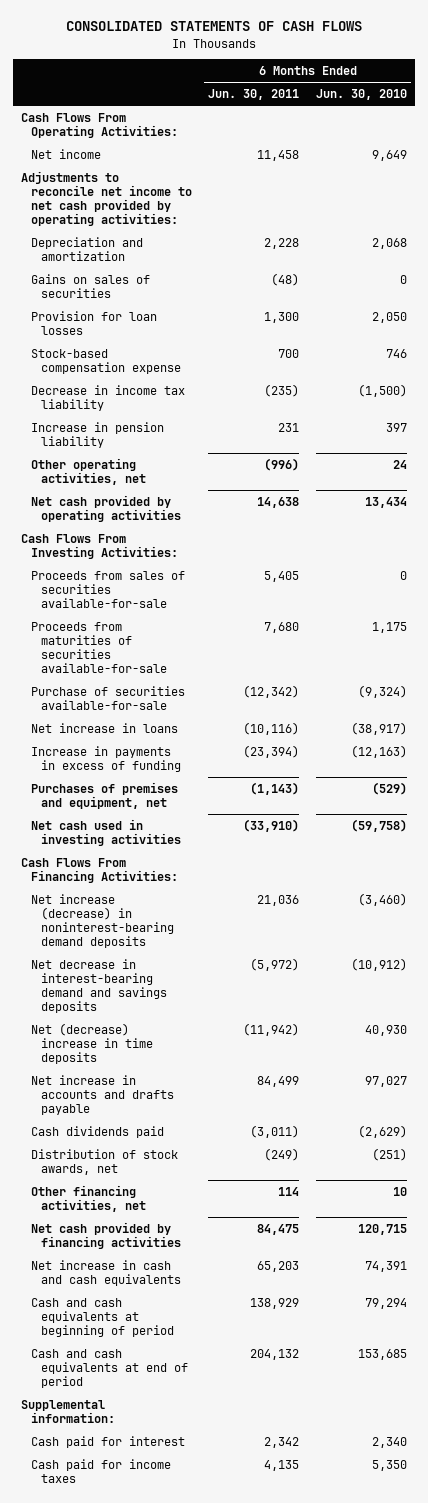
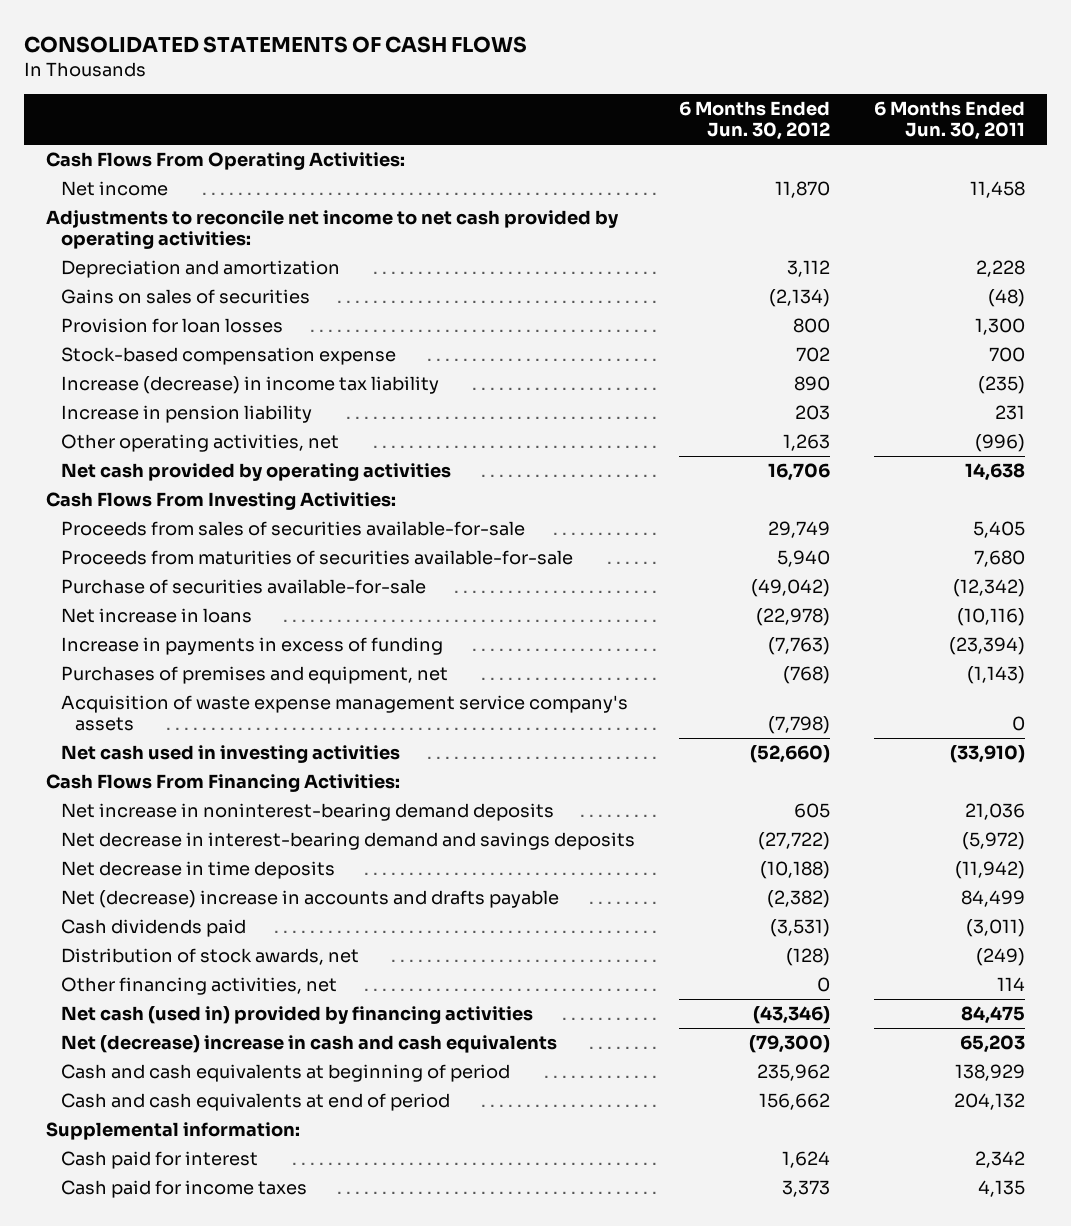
- | 6 Months Ended Jun. 30, 2011 | 6 Months Ended Jun. 30, 2010
+ | 6 Months Ended Jun. 30, 2012 | 6 Months Ended Jun. 30, 2011
- Decrease in income tax liability | (235) | (1,500)
+ Increase (decrease) in income tax liability | 890 | (235)
+ Acquisition of waste expense management service company's assets | (7,798) | 0
- Net increase (decrease) in noninterest-bearing demand deposits | 21,036 | (3,460)
+ Net increase in noninterest-bearing demand deposits | 605 | 21,036
- Net (decrease) increase in time deposits | (11,942) | 40,930
- Net increase in accounts and drafts payable | 84,499 | 97,027
+ Net decrease in time deposits | (10,188) | (11,942)
+ Net (decrease) increase in accounts and drafts payable | (2,382) | 84,499
- Net cash provided by financing activities | 84,475 | 120,715
- Net increase in cash and cash equivalents | 65,203 | 74,391
+ Net cash (used in) provided by financing activities | (43,346) | 84,475
+ Net (decrease) increase in cash and cash equivalents | (79,300) | 65,203

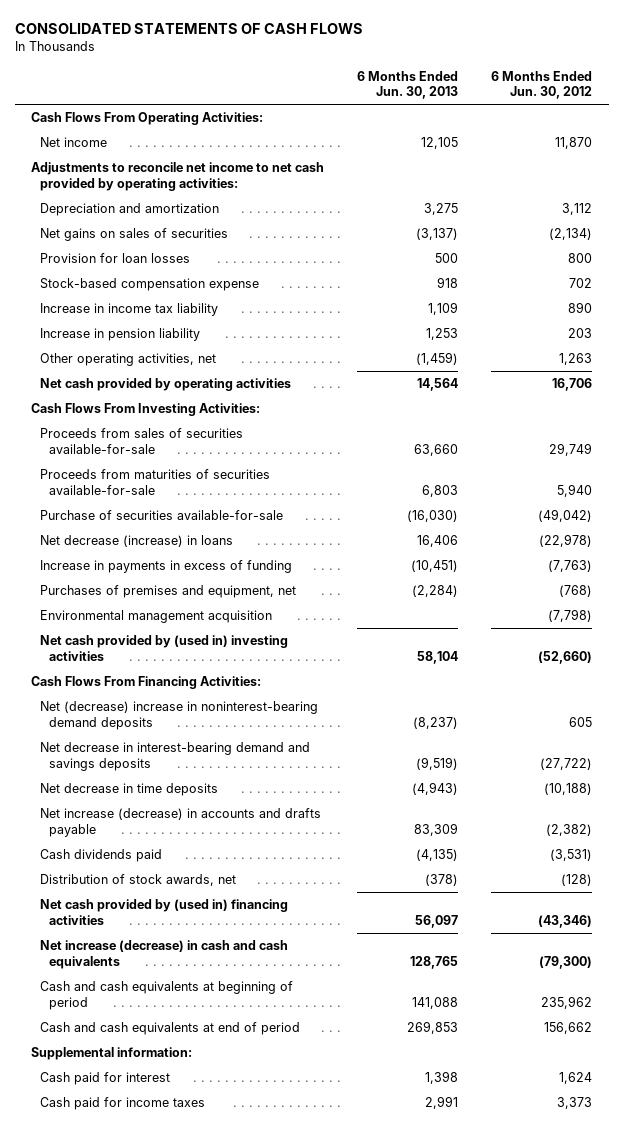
- | 6 Months Ended Jun. 30, 2012 | 6 Months Ended Jun. 30, 2011
+ | 6 Months Ended Jun. 30, 2013 | 6 Months Ended Jun. 30, 2012
- Gains on sales of securities | (2,134) | (48)
+ Net gains on sales of securities | (3,137) | (2,134)
- Increase (decrease) in income tax liability | 890 | (235)
+ Increase in income tax liability | 1,109 | 890
- Net increase in loans | (22,978) | (10,116)
+ Net decrease (increase) in loans | 16,406 | (22,978)
- Acquisition of waste expense management service company's assets | (7,798) | 0
- Net cash used in investing activities | (52,660) | (33,910)
+ Environmental management acquisition | | (7,798)
+ Net cash provided by (used in) investing activities | 58,104 | (52,660)
- Net increase in noninterest-bearing demand deposits | 605 | 21,036
+ Net (decrease) increase in noninterest-bearing demand deposits | (8,237) | 605
- Net (decrease) increase in accounts and drafts payable | (2,382) | 84,499
+ Net increase (decrease) in accounts and drafts payable | 83,309 | (2,382)
- Other financing activities, net | 0 | 114
- Net cash (used in) provided by financing activities | (43,346) | 84,475
- Net (decrease) increase in cash and cash equivalents | (79,300) | 65,203
+ Net cash provided by (used in) financing activities | 56,097 | (43,346)
+ Net increase (decrease) in cash and cash equivalents | 128,765 | (79,300)

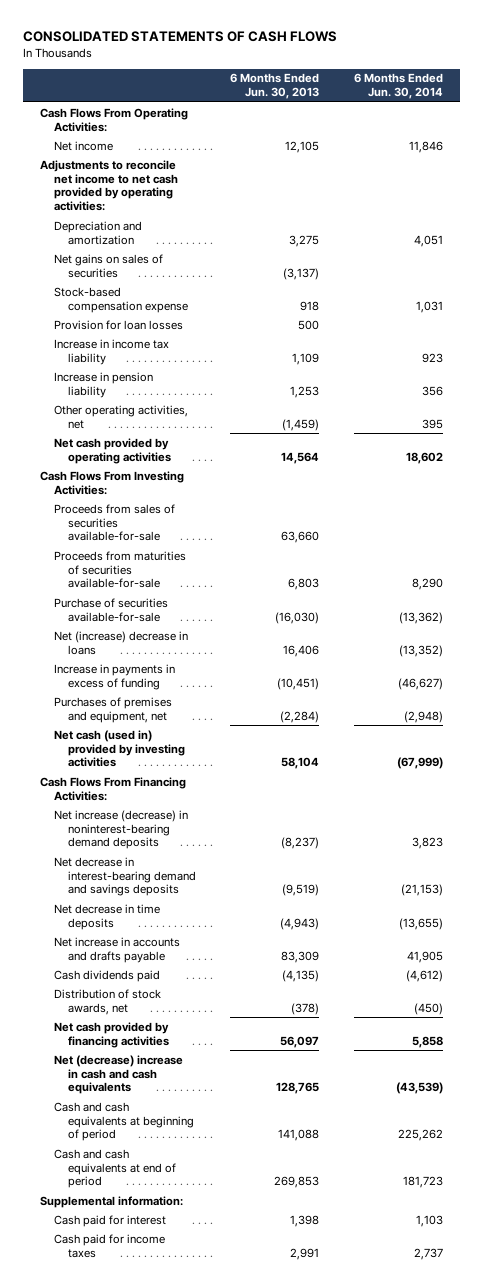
- | 6 Months Ended Jun. 30, 2013 | 6 Months Ended Jun. 30, 2012
+ | 6 Months Ended Jun. 30, 2013 | 6 Months Ended Jun. 30, 2014
moved down: Provision for loan losses | 500 |
- Net decrease (increase) in loans | 16,406 | (22,978)
+ Net (increase) decrease in loans | 16,406 | (13,352)
- Environmental management acquisition | | (7,798)
- Net cash provided by (used in) investing activities | 58,104 | (52,660)
+ Net cash (used in) provided by investing activities | 58,104 | (67,999)
- Net (decrease) increase in noninterest-bearing demand deposits | (8,237) | 605
+ Net increase (decrease) in noninterest-bearing demand deposits | (8,237) | 3,823
- Net increase (decrease) in accounts and drafts payable | 83,309 | (2,382)
+ Net increase in accounts and drafts payable | 83,309 | 41,905
- Net cash provided by (used in) financing activities | 56,097 | (43,346)
- Net increase (decrease) in cash and cash equivalents | 128,765 | (79,300)
+ Net cash provided by financing activities | 56,097 | 5,858
+ Net (decrease) increase in cash and cash equivalents | 128,765 | (43,539)

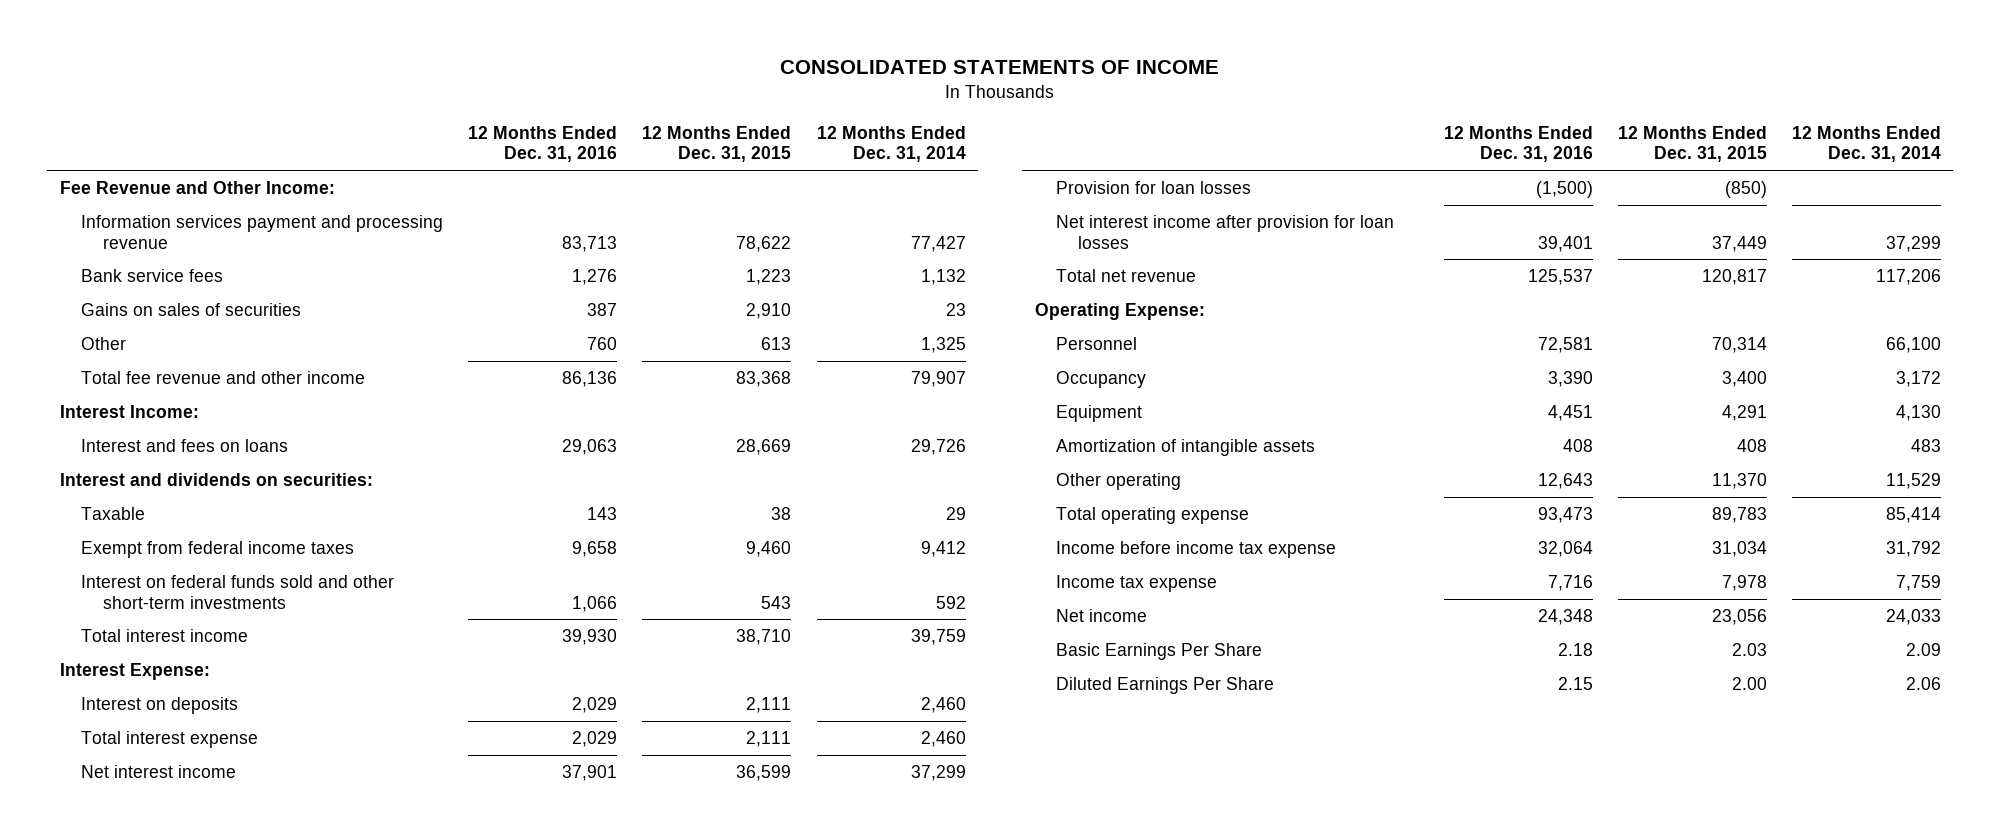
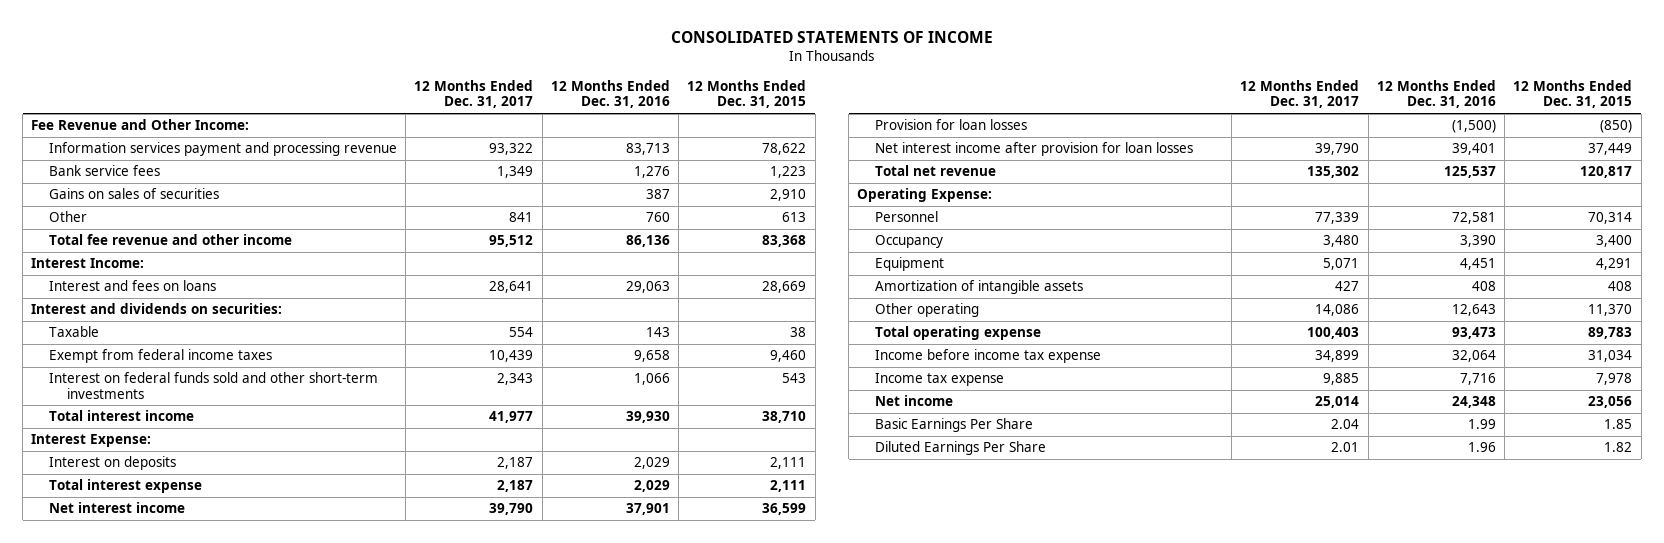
- | 12 Months Ended Dec. 31, 2016 | 12 Months Ended Dec. 31, 2015 | 12 Months Ended Dec. 31, 2014
+ | 12 Months Ended Dec. 31, 2017 | 12 Months Ended Dec. 31, 2016 | 12 Months Ended Dec. 31, 2015
- Basic Earnings Per Share | 2.18 | 2.03 | 2.09
- Diluted Earnings Per Share | 2.15 | 2.00 | 2.06
+ Basic Earnings Per Share | 2.04 | 1.99 | 1.85
+ Diluted Earnings Per Share | 2.01 | 1.96 | 1.82

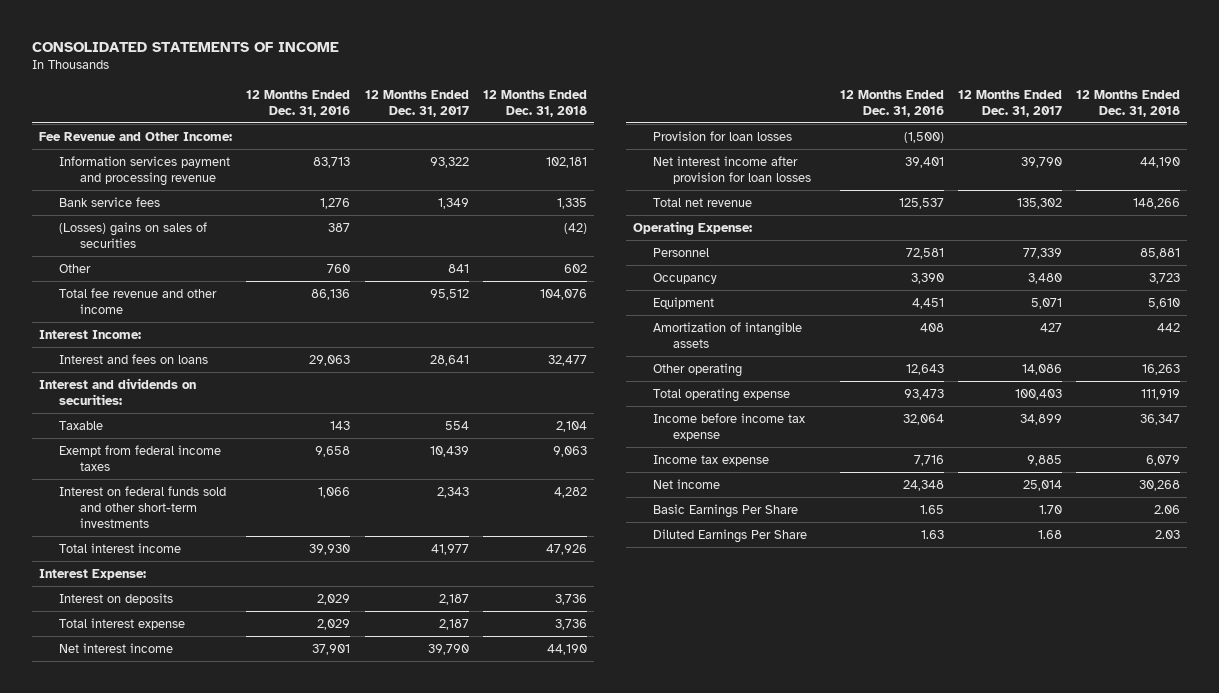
- | 12 Months Ended Dec. 31, 2017 | 12 Months Ended Dec. 31, 2016 | 12 Months Ended Dec. 31, 2015
+ | 12 Months Ended Dec. 31, 2016 | 12 Months Ended Dec. 31, 2017 | 12 Months Ended Dec. 31, 2018
- Gains on sales of securities | | 387 | 2,910
+ (Losses) gains on sales of securities | 387 | | (42)
- Basic Earnings Per Share | 2.04 | 1.99 | 1.85
- Diluted Earnings Per Share | 2.01 | 1.96 | 1.82
+ Basic Earnings Per Share | 1.65 | 1.70 | 2.06
+ Diluted Earnings Per Share | 1.63 | 1.68 | 2.03

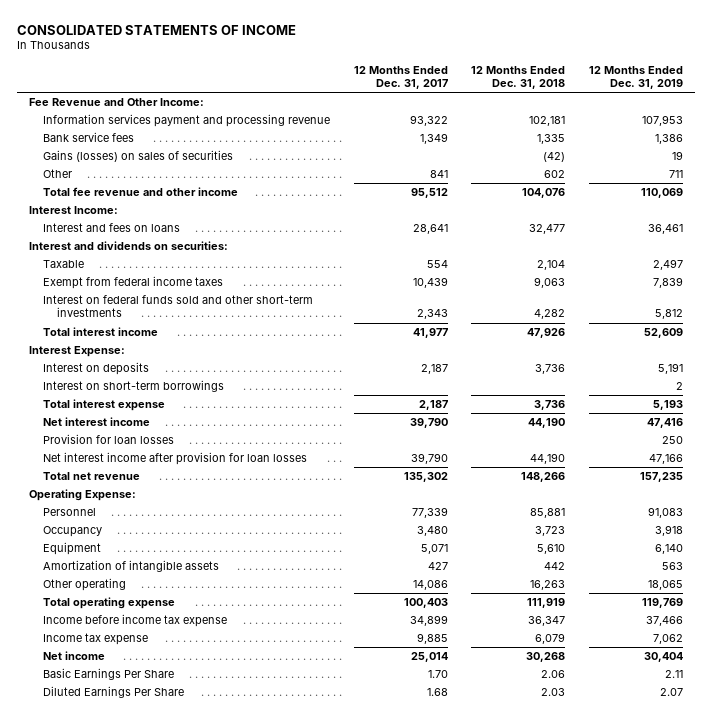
- | 12 Months Ended Dec. 31, 2016 | 12 Months Ended Dec. 31, 2017 | 12 Months Ended Dec. 31, 2018
+ | 12 Months Ended Dec. 31, 2017 | 12 Months Ended Dec. 31, 2018 | 12 Months Ended Dec. 31, 2019
- (Losses) gains on sales of securities | 387 | | (42)
+ Gains (losses) on sales of securities | | (42) | 19
+ Interest on short-term borrowings | | | 2

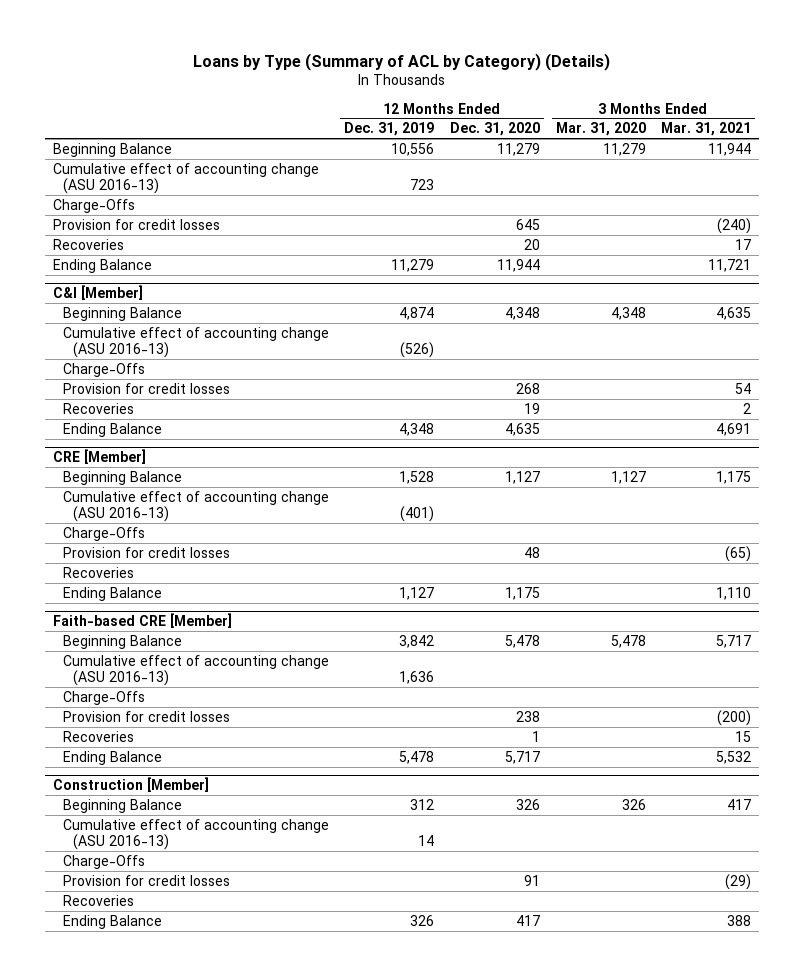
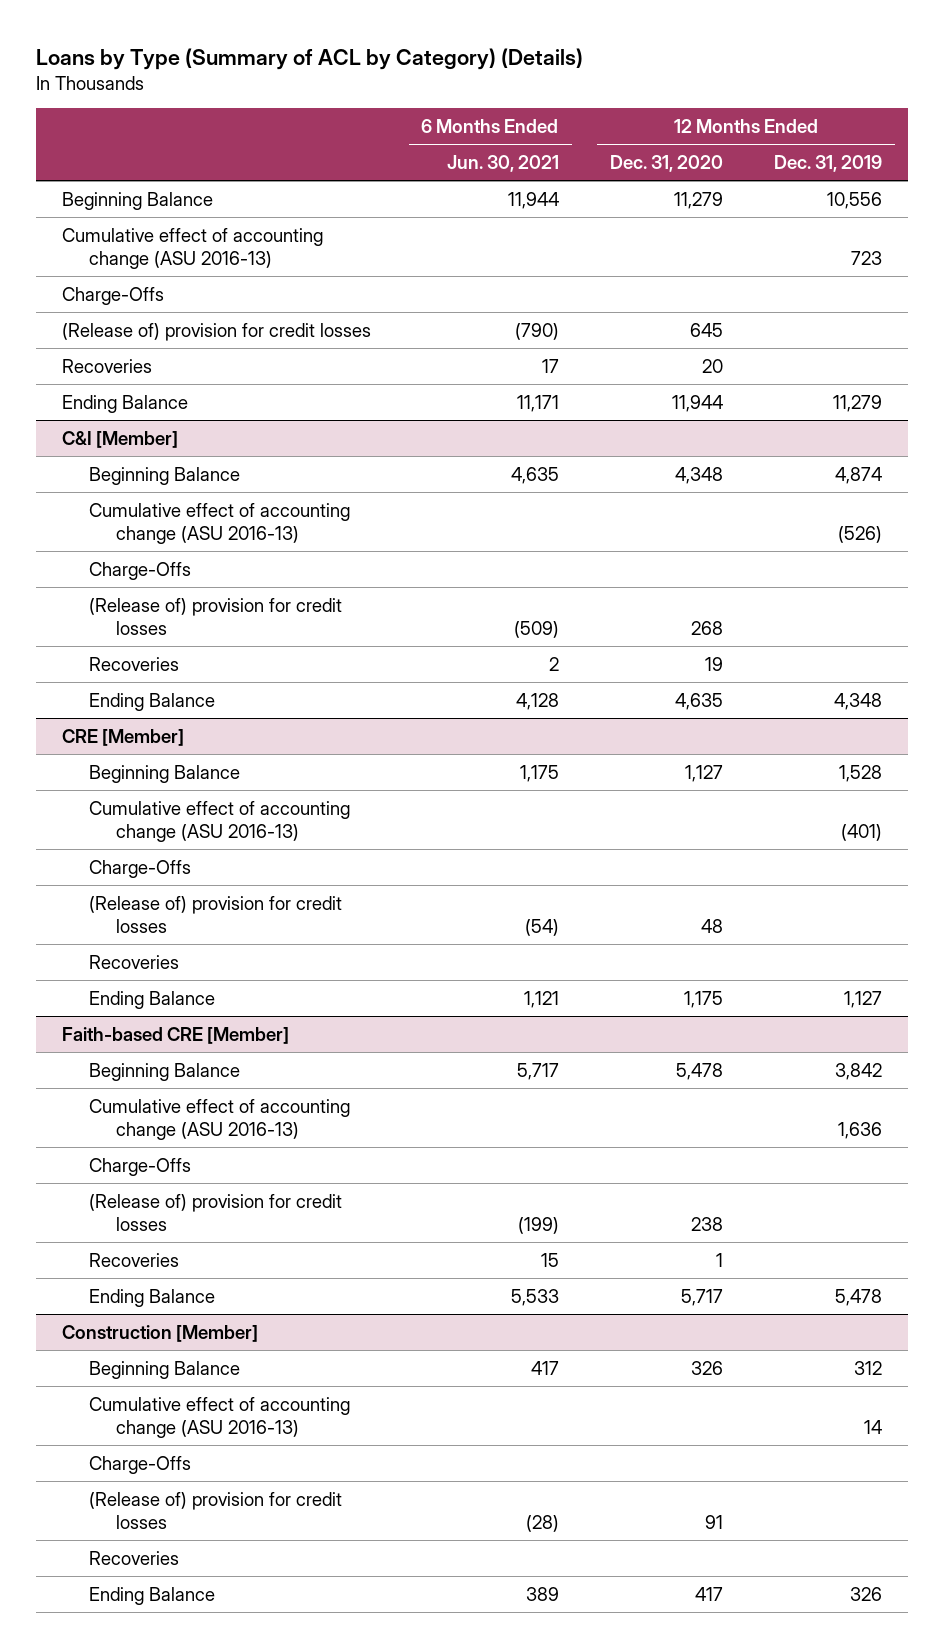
- | 12 Months Ended Dec. 31, 2019 | 12 Months Ended Dec. 31, 2020 | 3 Months Ended Mar. 31, 2020 | 3 Months Ended Mar. 31, 2021
+ | 6 Months Ended Jun. 30, 2021 | 12 Months Ended Dec. 31, 2020 | 12 Months Ended Dec. 31, 2019
- Provision for credit losses | | 645 | | (240)
+ (Release of) provision for credit losses | (790) | 645 |
@ C&I [Member]
- Provision for credit losses | | 268 | | 54
+ (Release of) provision for credit losses | (509) | 268 |
@ CRE [Member]
- Provision for credit losses | | 48 | | (65)
+ (Release of) provision for credit losses | (54) | 48 |
@ Faith-based CRE [Member]
- Provision for credit losses | | 238 | | (200)
+ (Release of) provision for credit losses | (199) | 238 |
@ Construction [Member]
- Provision for credit losses | | 91 | | (29)
+ (Release of) provision for credit losses | (28) | 91 |

